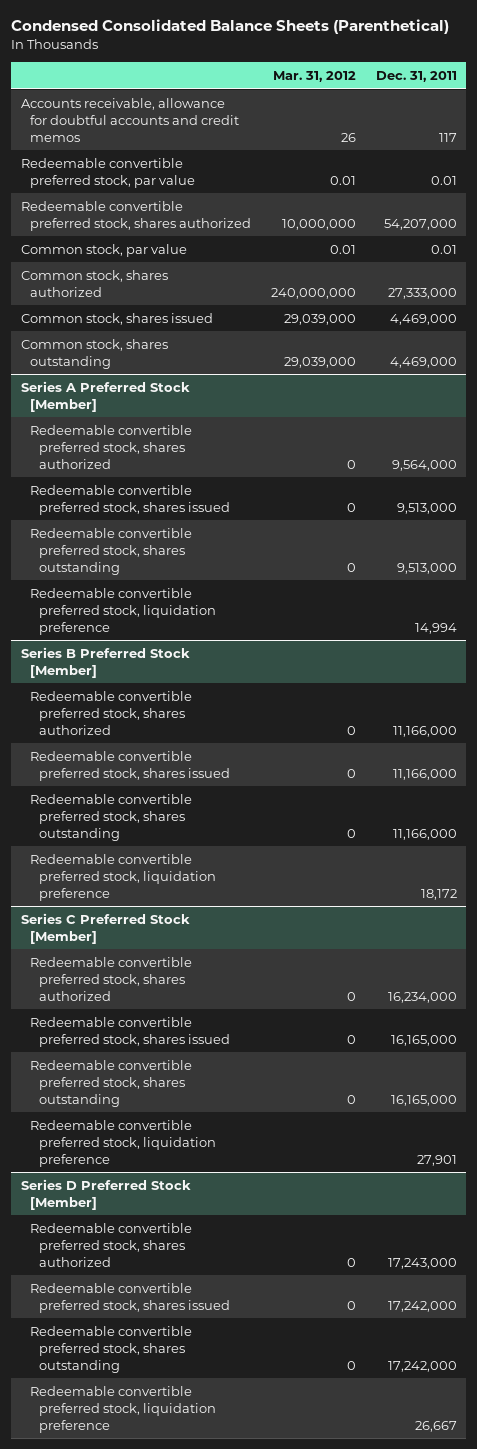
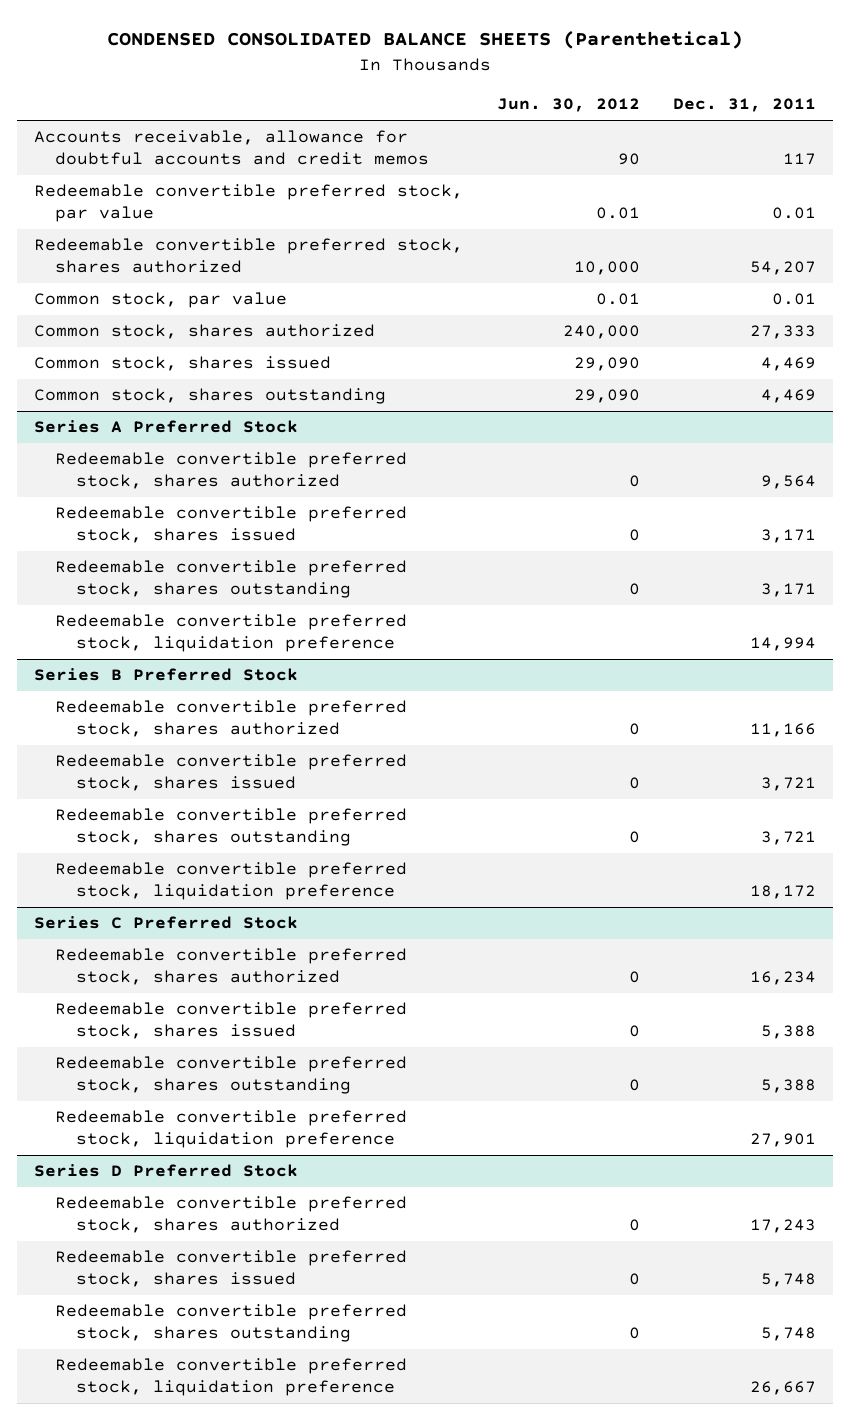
- Condensed Consolidated Balance Sheets (Parenthetical)
+ CONDENSED CONSOLIDATED BALANCE SHEETS (Parenthetical)
- | Mar. 31, 2012 | Dec. 31, 2011
+ | Jun. 30, 2012 | Dec. 31, 2011
- Redeemable convertible preferred stock, shares authorized | 10,000,000 | 54,207,000
+ Redeemable convertible preferred stock, shares authorized | 10,000 | 54,207
- Common stock, shares authorized | 240,000,000 | 27,333,000
- Common stock, shares issued | 29,039,000 | 4,469,000
- Common stock, shares outstanding | 29,039,000 | 4,469,000
- Series A Preferred Stock [Member]
- Redeemable convertible preferred stock, shares authorized | 0 | 9,564,000
- Redeemable convertible preferred stock, shares issued | 0 | 9,513,000
- Redeemable convertible preferred stock, shares outstanding | 0 | 9,513,000
+ Common stock, shares authorized | 240,000 | 27,333
+ Common stock, shares issued | 29,090 | 4,469
+ Common stock, shares outstanding | 29,090 | 4,469
+ Series A Preferred Stock
+ Redeemable convertible preferred stock, shares authorized | 0 | 9,564
+ Redeemable convertible preferred stock, shares issued | 0 | 3,171
+ Redeemable convertible preferred stock, shares outstanding | 0 | 3,171
- Series B Preferred Stock [Member]
- Redeemable convertible preferred stock, shares authorized | 0 | 11,166,000
- Redeemable convertible preferred stock, shares issued | 0 | 11,166,000
- Redeemable convertible preferred stock, shares outstanding | 0 | 11,166,000
+ Series B Preferred Stock
+ Redeemable convertible preferred stock, shares authorized | 0 | 11,166
+ Redeemable convertible preferred stock, shares issued | 0 | 3,721
+ Redeemable convertible preferred stock, shares outstanding | 0 | 3,721
- Series C Preferred Stock [Member]
- Redeemable convertible preferred stock, shares authorized | 0 | 16,234,000
- Redeemable convertible preferred stock, shares issued | 0 | 16,165,000
- Redeemable convertible preferred stock, shares outstanding | 0 | 16,165,000
+ Series C Preferred Stock
+ Redeemable convertible preferred stock, shares authorized | 0 | 16,234
+ Redeemable convertible preferred stock, shares issued | 0 | 5,388
+ Redeemable convertible preferred stock, shares outstanding | 0 | 5,388
- Series D Preferred Stock [Member]
- Redeemable convertible preferred stock, shares authorized | 0 | 17,243,000
- Redeemable convertible preferred stock, shares issued | 0 | 17,242,000
- Redeemable convertible preferred stock, shares outstanding | 0 | 17,242,000
+ Series D Preferred Stock
+ Redeemable convertible preferred stock, shares authorized | 0 | 17,243
+ Redeemable convertible preferred stock, shares issued | 0 | 5,748
+ Redeemable convertible preferred stock, shares outstanding | 0 | 5,748

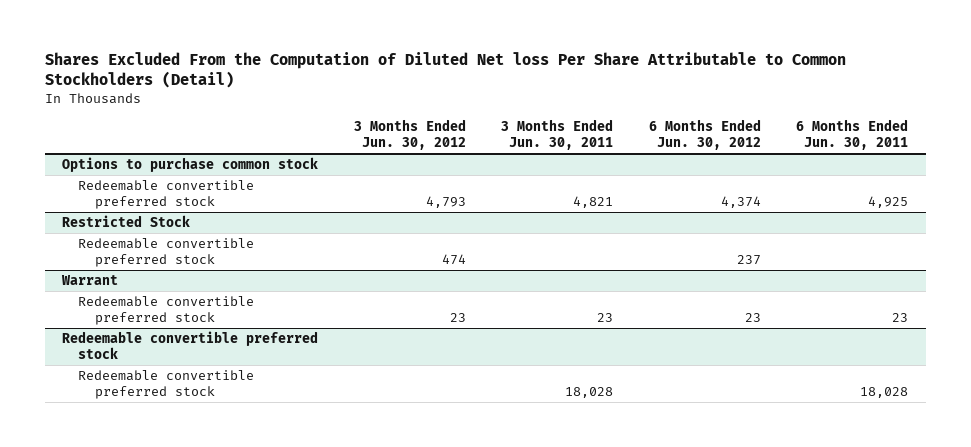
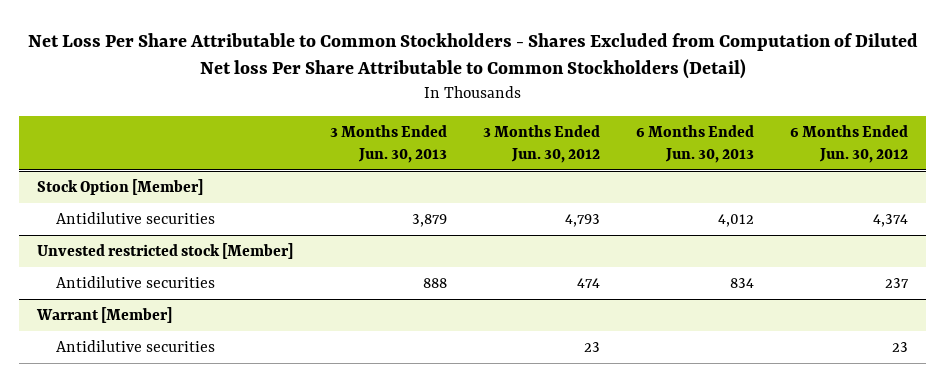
- Shares Excluded From the Computation of Diluted Net loss Per Share Attributable to Common Stockholders (Detail)
+ Net Loss Per Share Attributable to Common Stockholders - Shares Excluded from Computation of Diluted Net loss Per Share Attributable to Common Stockholders (Detail)
- | 3 Months Ended Jun. 30, 2012 | 3 Months Ended Jun. 30, 2011 | 6 Months Ended Jun. 30, 2012 | 6 Months Ended Jun. 30, 2011
+ | 3 Months Ended Jun. 30, 2013 | 3 Months Ended Jun. 30, 2012 | 6 Months Ended Jun. 30, 2013 | 6 Months Ended Jun. 30, 2012
- Options to purchase common stock
- Redeemable convertible preferred stock | 4,793 | 4,821 | 4,374 | 4,925
- Restricted Stock
- Redeemable convertible preferred stock | 474 | | 237 |
- Warrant
- Redeemable convertible preferred stock | 23 | 23 | 23 | 23
- Redeemable convertible preferred stock
- Redeemable convertible preferred stock | | 18,028 | | 18,028
+ Stock Option [Member]
+ Antidilutive securities | 3,879 | 4,793 | 4,012 | 4,374
+ Unvested restricted stock [Member]
+ Antidilutive securities | 888 | 474 | 834 | 237
+ Warrant [Member]
+ Antidilutive securities | | 23 | | 23

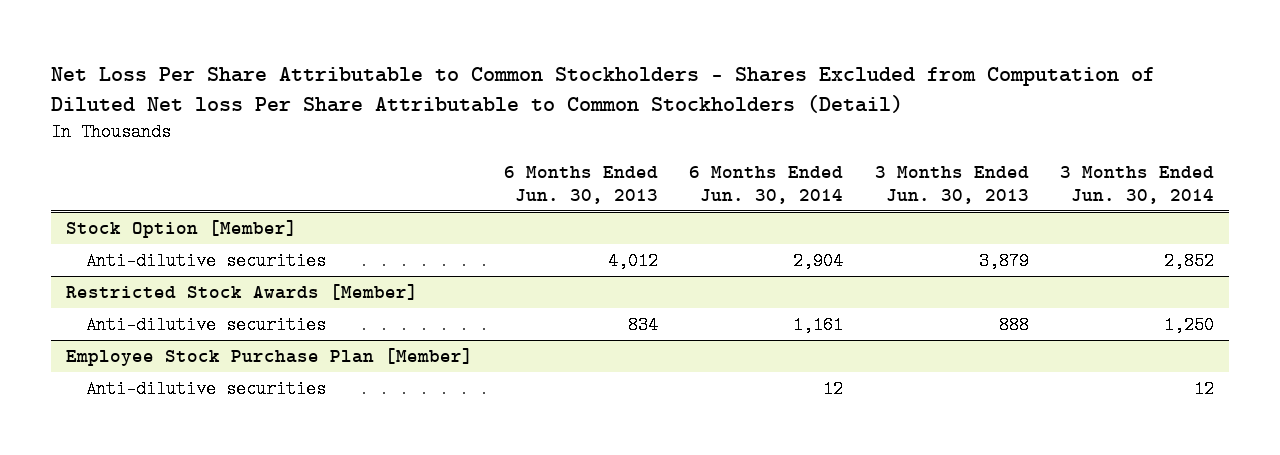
- | 3 Months Ended Jun. 30, 2013 | 3 Months Ended Jun. 30, 2012 | 6 Months Ended Jun. 30, 2013 | 6 Months Ended Jun. 30, 2012
+ | 6 Months Ended Jun. 30, 2013 | 6 Months Ended Jun. 30, 2014 | 3 Months Ended Jun. 30, 2013 | 3 Months Ended Jun. 30, 2014
@ Stock Option [Member]
- Antidilutive securities | 3,879 | 4,793 | 4,012 | 4,374
- Unvested restricted stock [Member]
- Antidilutive securities | 888 | 474 | 834 | 237
- Warrant [Member]
- Antidilutive securities | | 23 | | 23
@ Stock Option [Member]
+ Anti-dilutive securities | 4,012 | 2,904 | 3,879 | 2,852
+ Restricted Stock Awards [Member]
+ Anti-dilutive securities | 834 | 1,161 | 888 | 1,250
+ Employee Stock Purchase Plan [Member]
+ Anti-dilutive securities | | 12 | | 12

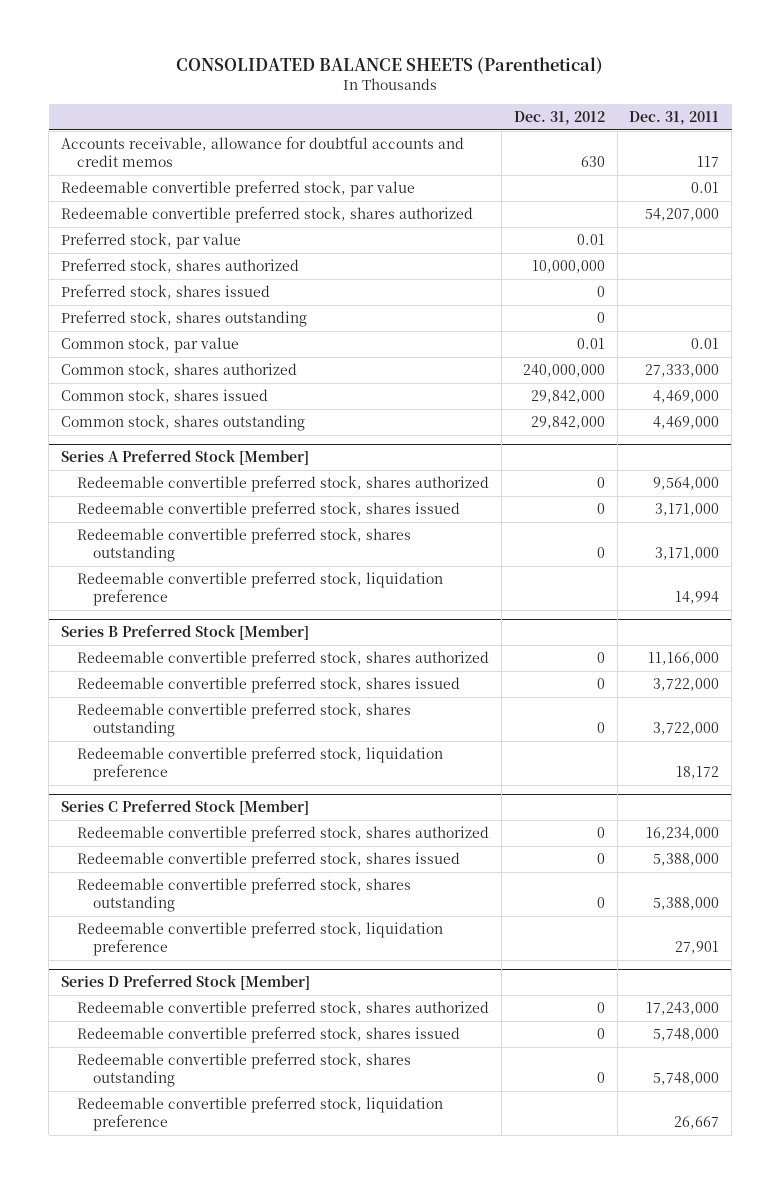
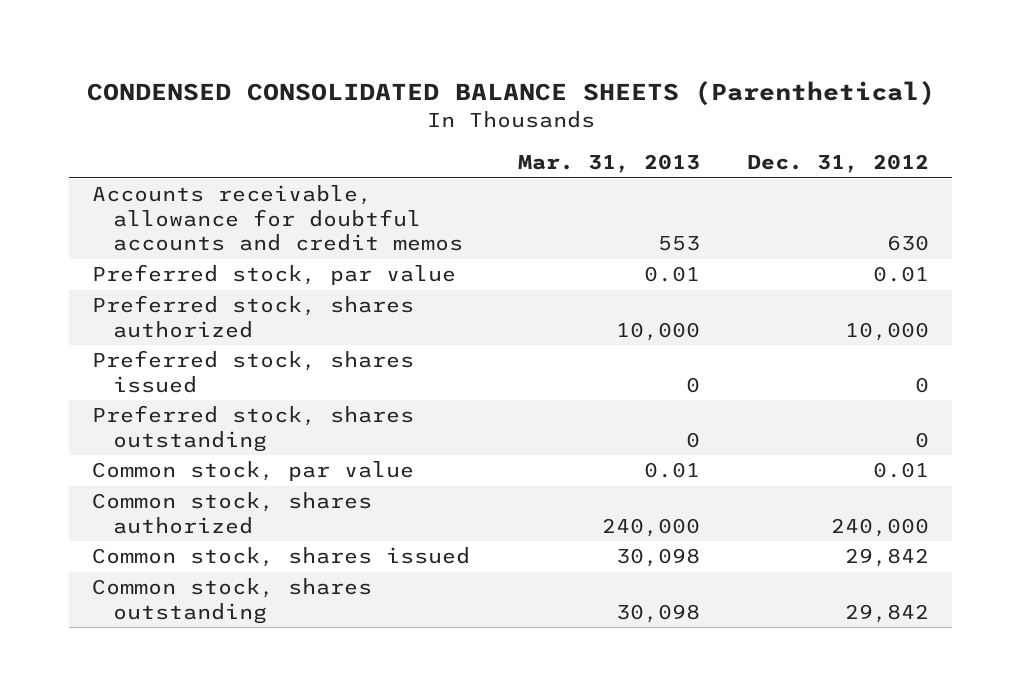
- CONSOLIDATED BALANCE SHEETS (Parenthetical)
+ CONDENSED CONSOLIDATED BALANCE SHEETS (Parenthetical)
- | Dec. 31, 2012 | Dec. 31, 2011
+ | Mar. 31, 2013 | Dec. 31, 2012
- Redeemable convertible preferred stock, par value | | 0.01
- Redeemable convertible preferred stock, shares authorized | | 54,207,000
- Preferred stock, shares authorized | 10,000,000 |
+ Preferred stock, shares authorized | 10,000 | 10,000
- Common stock, shares authorized | 240,000,000 | 27,333,000
- Common stock, shares issued | 29,842,000 | 4,469,000
- Common stock, shares outstanding | 29,842,000 | 4,469,000
- Series A Preferred Stock [Member]
- Redeemable convertible preferred stock, shares authorized | 0 | 9,564,000
- Redeemable convertible preferred stock, shares issued | 0 | 3,171,000
- Redeemable convertible preferred stock, shares outstanding | 0 | 3,171,000
- Redeemable convertible preferred stock, liquidation preference | | 14,994
- Series B Preferred Stock [Member]
- Redeemable convertible preferred stock, shares authorized | 0 | 11,166,000
- Redeemable convertible preferred stock, shares issued | 0 | 3,722,000
- Redeemable convertible preferred stock, shares outstanding | 0 | 3,722,000
- Redeemable convertible preferred stock, liquidation preference | | 18,172
- Series C Preferred Stock [Member]
- Redeemable convertible preferred stock, shares authorized | 0 | 16,234,000
- Redeemable convertible preferred stock, shares issued | 0 | 5,388,000
- Redeemable convertible preferred stock, shares outstanding | 0 | 5,388,000
- Redeemable convertible preferred stock, liquidation preference | | 27,901
- Series D Preferred Stock [Member]
- Redeemable convertible preferred stock, shares authorized | 0 | 17,243,000
- Redeemable convertible preferred stock, shares issued | 0 | 5,748,000
- Redeemable convertible preferred stock, shares outstanding | 0 | 5,748,000
- Redeemable convertible preferred stock, liquidation preference | | 26,667
+ Common stock, shares authorized | 240,000 | 240,000
+ Common stock, shares issued | 30,098 | 29,842
+ Common stock, shares outstanding | 30,098 | 29,842

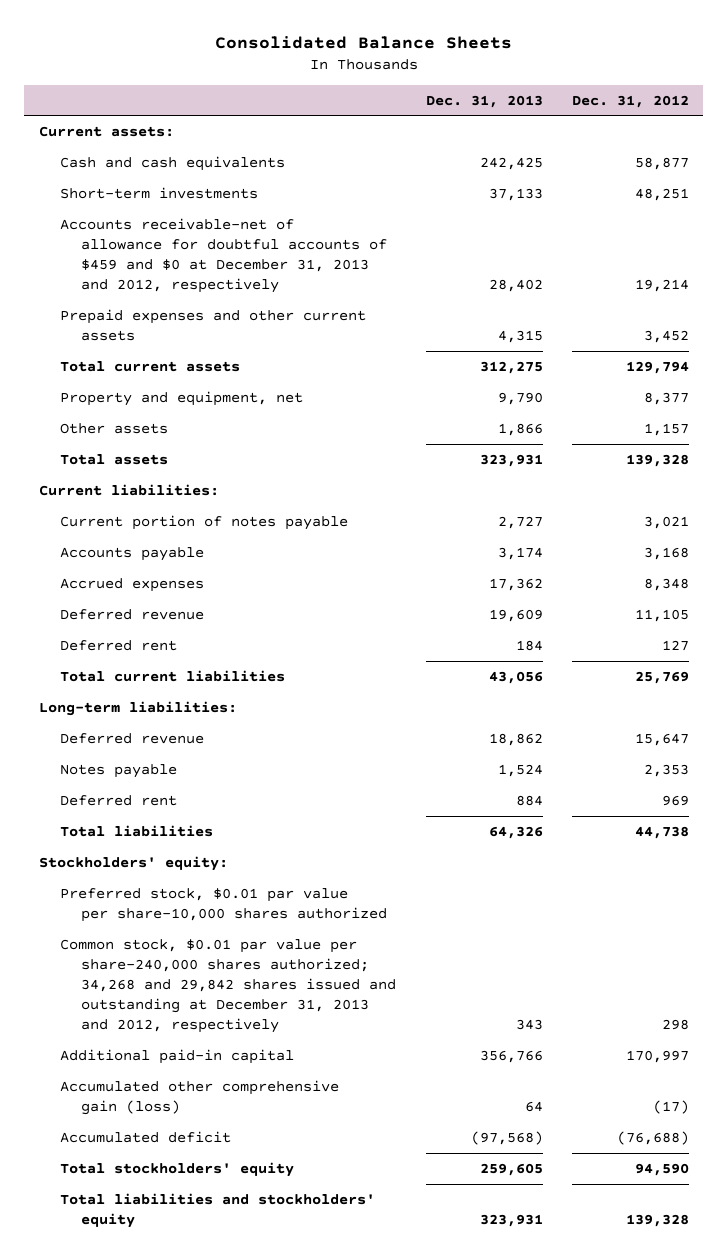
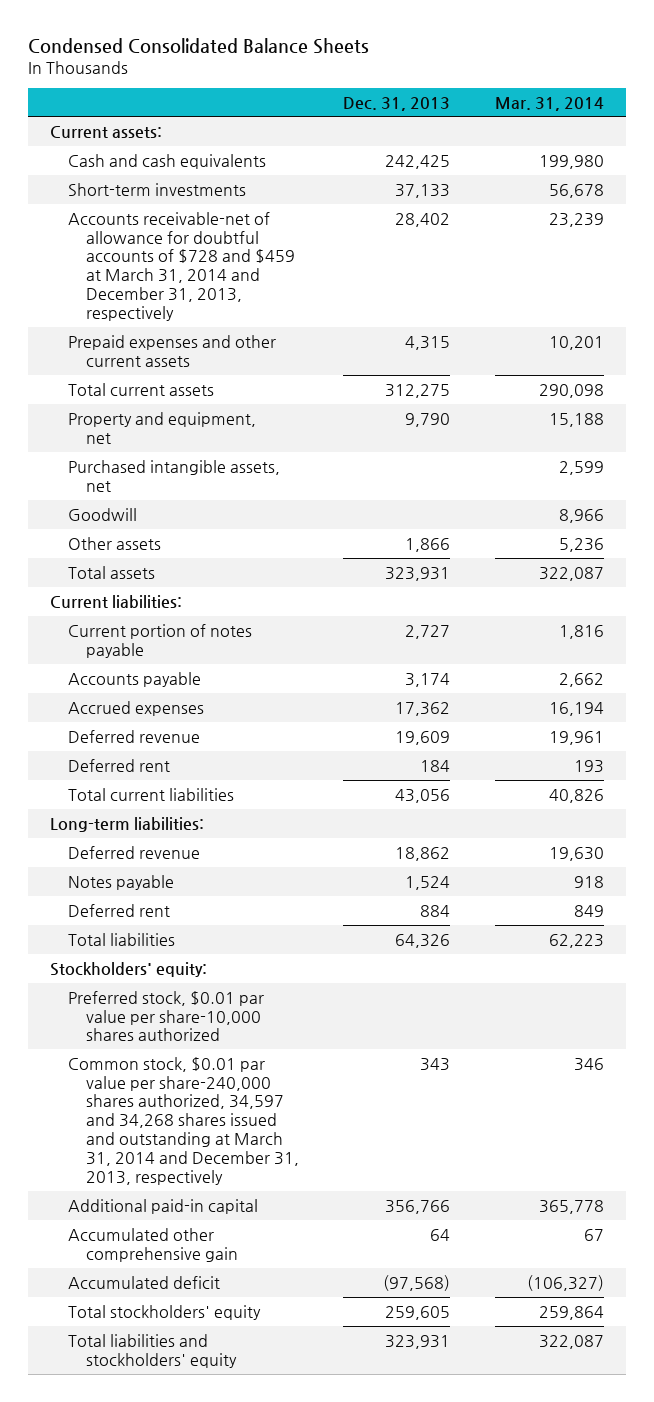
- Consolidated Balance Sheets
+ Condensed Consolidated Balance Sheets
- | Dec. 31, 2013 | Dec. 31, 2012
+ | Dec. 31, 2013 | Mar. 31, 2014
- Accounts receivable-net of allowance for doubtful accounts of $459 and $0 at December 31, 2013 and 2012, respectively | 28,402 | 19,214
+ Accounts receivable-net of allowance for doubtful accounts of $728 and $459 at March 31, 2014 and December 31, 2013, respectively | 28,402 | 23,239
+ Purchased intangible assets, net | | 2,599
+ Goodwill | | 8,966
- Common stock, $0.01 par value per share-240,000 shares authorized; 34,268 and 29,842 shares issued and outstanding at December 31, 2013 and 2012, respectively | 343 | 298
+ Common stock, $0.01 par value per share-240,000 shares authorized, 34,597 and 34,268 shares issued and outstanding at March 31, 2014 and December 31, 2013, respectively | 343 | 346
- Accumulated other comprehensive gain (loss) | 64 | (17)
+ Accumulated other comprehensive gain | 64 | 67

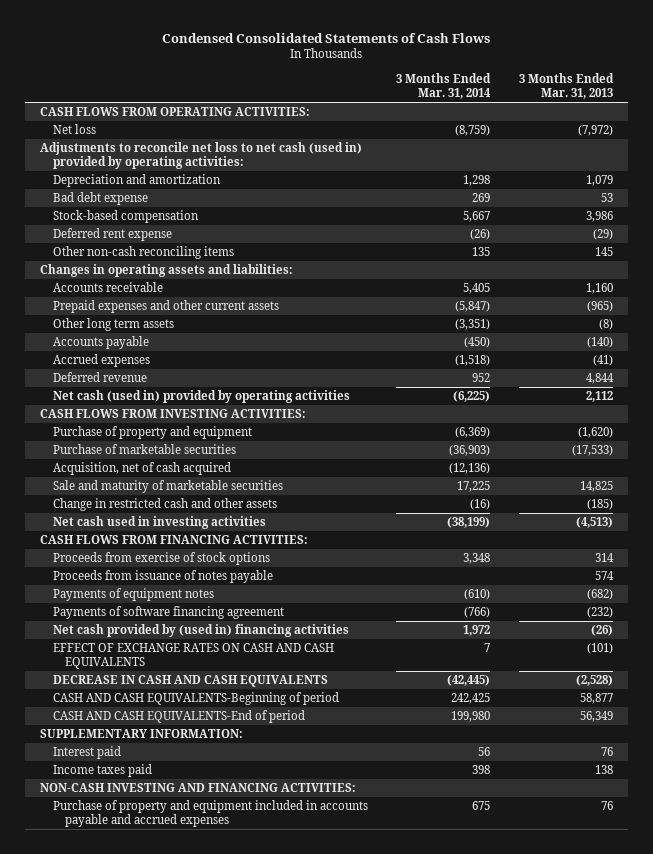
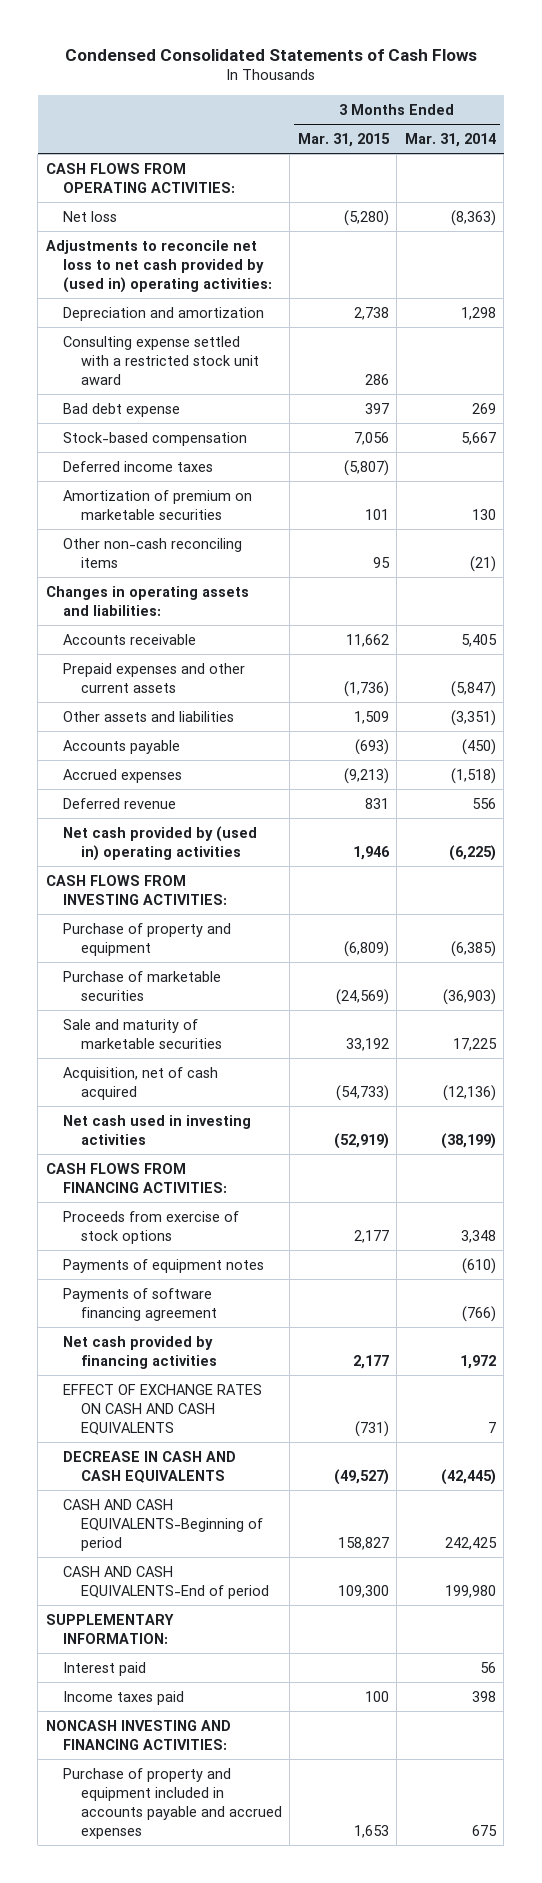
- | 3 Months Ended Mar. 31, 2014 | 3 Months Ended Mar. 31, 2013
+ | 3 Months Ended Mar. 31, 2015 | 3 Months Ended Mar. 31, 2014
- Net loss | (8,759) | (7,972)
- Adjustments to reconcile net loss to net cash (used in) provided by operating activities:
+ Net loss | (5,280) | (8,363)
+ Adjustments to reconcile net loss to net cash provided by (used in) operating activities:
+ Consulting expense settled with a restricted stock unit award | 286 |
- Deferred rent expense | (26) | (29)
- Other non-cash reconciling items | 135 | 145
+ Deferred income taxes | (5,807) |
+ Amortization of premium on marketable securities | 101 | 130
+ Other non-cash reconciling items | 95 | (21)
- Other long term assets | (3,351) | (8)
+ Other assets and liabilities | 1,509 | (3,351)
- Deferred revenue | 952 | 4,844
- Net cash (used in) provided by operating activities | (6,225) | 2,112
+ Deferred revenue | 831 | 556
+ Net cash provided by (used in) operating activities | 1,946 | (6,225)
- Purchase of property and equipment | (6,369) | (1,620)
+ Purchase of property and equipment | (6,809) | (6,385)
- Change in restricted cash and other assets | (16) | (185)
moved down: Acquisition, net of cash acquired | (54,733) | (12,136)
- Proceeds from issuance of notes payable | | 574
- Net cash provided by (used in) financing activities | 1,972 | (26)
+ Net cash provided by financing activities | 2,177 | 1,972
- NON-CASH INVESTING AND FINANCING ACTIVITIES:
+ NONCASH INVESTING AND FINANCING ACTIVITIES:

